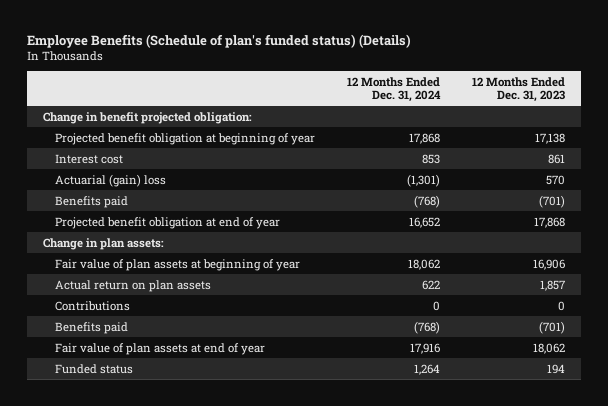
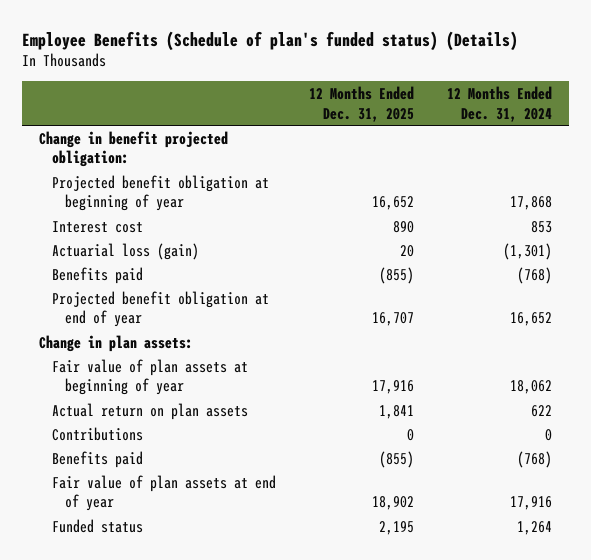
- | 12 Months Ended Dec. 31, 2024 | 12 Months Ended Dec. 31, 2023
+ | 12 Months Ended Dec. 31, 2025 | 12 Months Ended Dec. 31, 2024
- Actuarial (gain) loss | (1,301) | 570
+ Actuarial loss (gain) | 20 | (1,301)

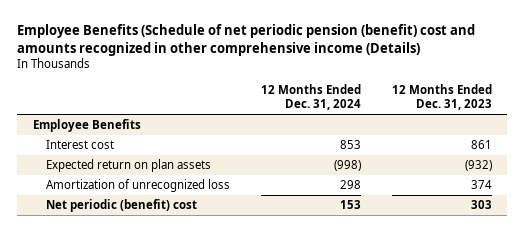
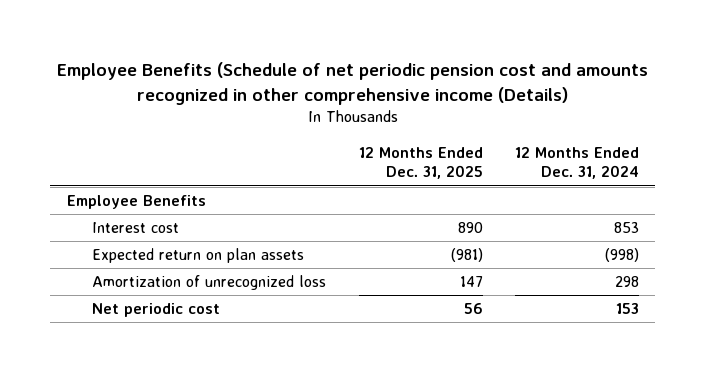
- Employee Benefits (Schedule of net periodic pension (benefit) cost and amounts recognized in other comprehensive income (Details)
+ Employee Benefits (Schedule of net periodic pension cost and amounts recognized in other comprehensive income (Details)
- | 12 Months Ended Dec. 31, 2024 | 12 Months Ended Dec. 31, 2023
+ | 12 Months Ended Dec. 31, 2025 | 12 Months Ended Dec. 31, 2024
- Net periodic (benefit) cost | 153 | 303
+ Net periodic cost | 56 | 153

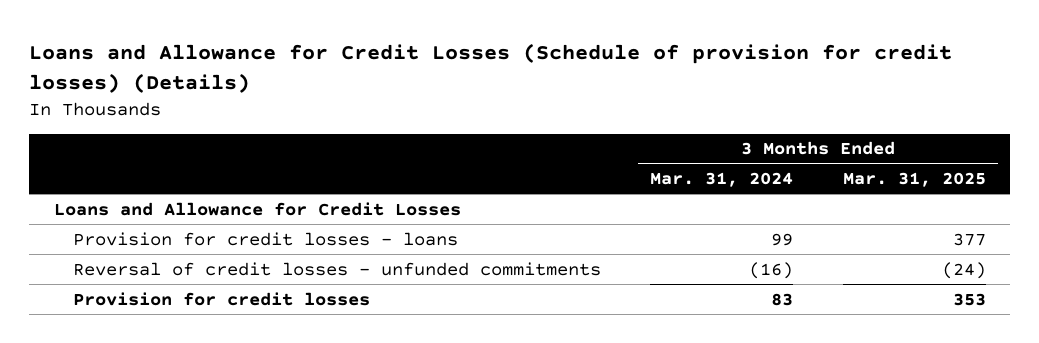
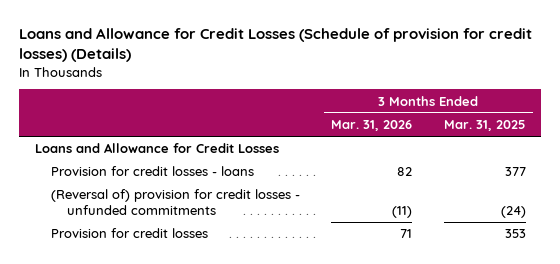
- | 3 Months Ended Mar. 31, 2024 | 3 Months Ended Mar. 31, 2025
+ | 3 Months Ended Mar. 31, 2026 | 3 Months Ended Mar. 31, 2025
- Reversal of credit losses - unfunded commitments | (16) | (24)
+ (Reversal of) provision for credit losses - unfunded commitments | (11) | (24)

